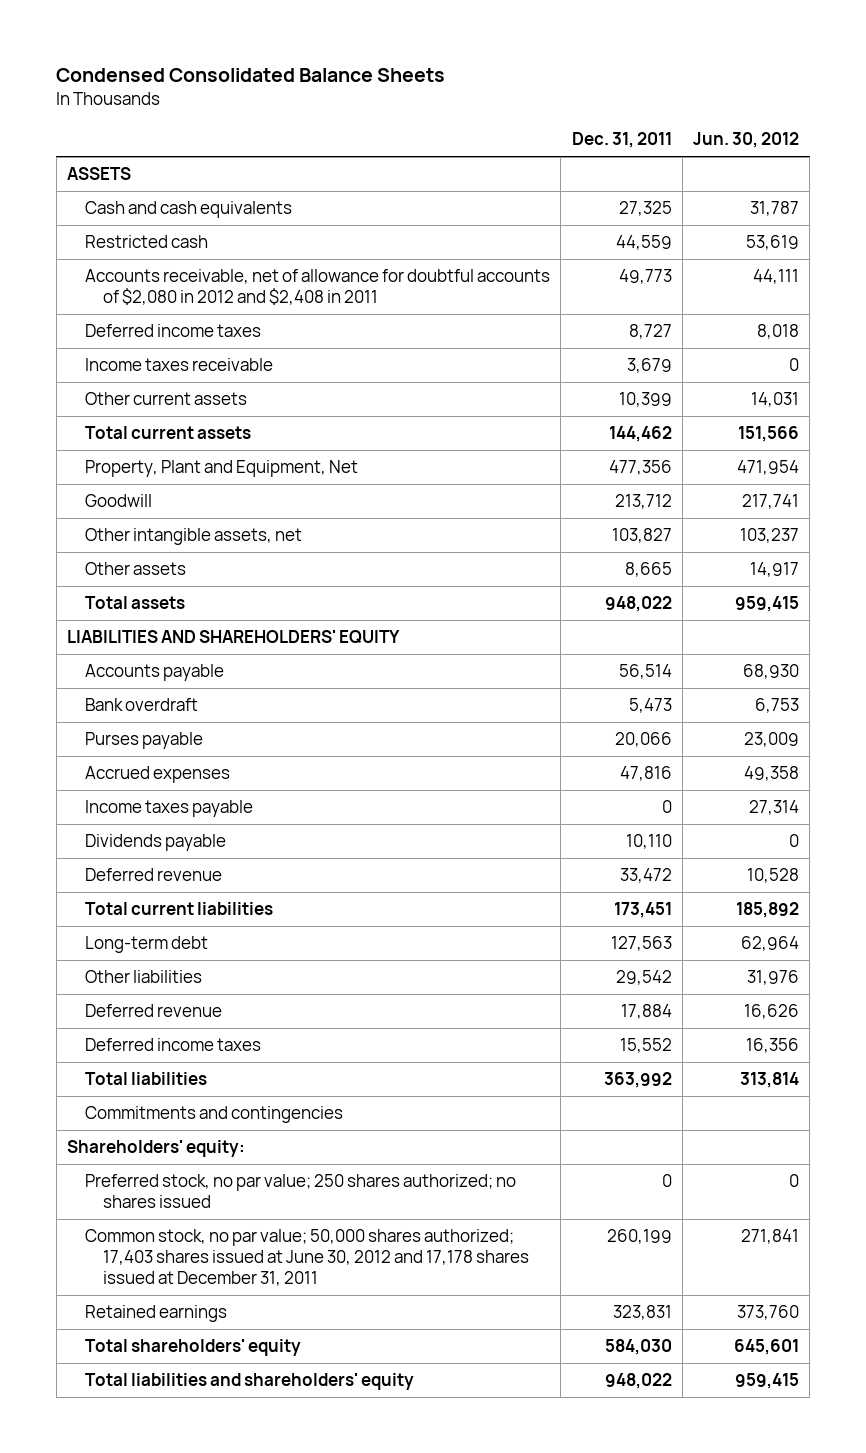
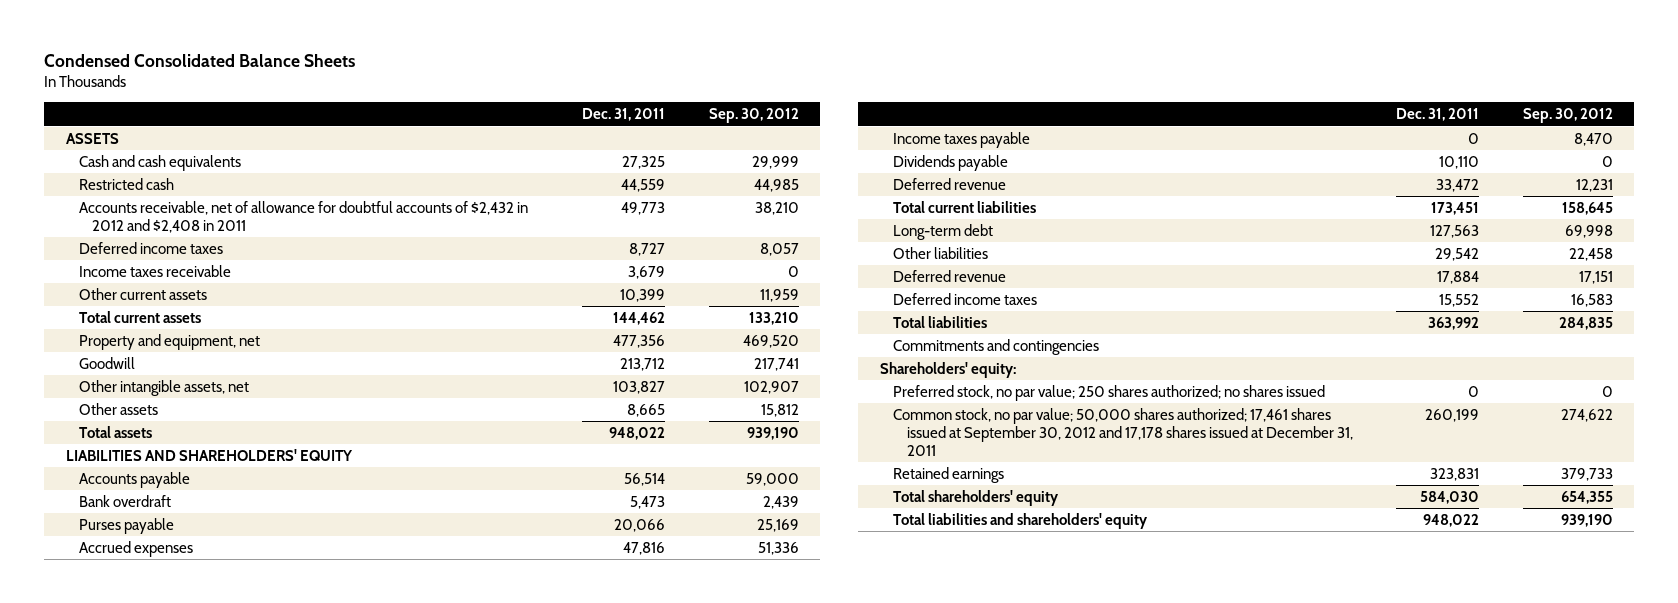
- | Dec. 31, 2011 | Jun. 30, 2012
+ | Dec. 31, 2011 | Sep. 30, 2012
- Accounts receivable, net of allowance for doubtful accounts of $2,080 in 2012 and $2,408 in 2011 | 49,773 | 44,111
+ Accounts receivable, net of allowance for doubtful accounts of $2,432 in 2012 and $2,408 in 2011 | 49,773 | 38,210
- Property, Plant and Equipment, Net | 477,356 | 471,954
+ Property and equipment, net | 477,356 | 469,520
- Common stock, no par value; 50,000 shares authorized; 17,403 shares issued at June 30, 2012 and 17,178 shares issued at December 31, 2011 | 260,199 | 271,841
+ Common stock, no par value; 50,000 shares authorized; 17,461 shares issued at September 30, 2012 and 17,178 shares issued at December 31, 2011 | 260,199 | 274,622

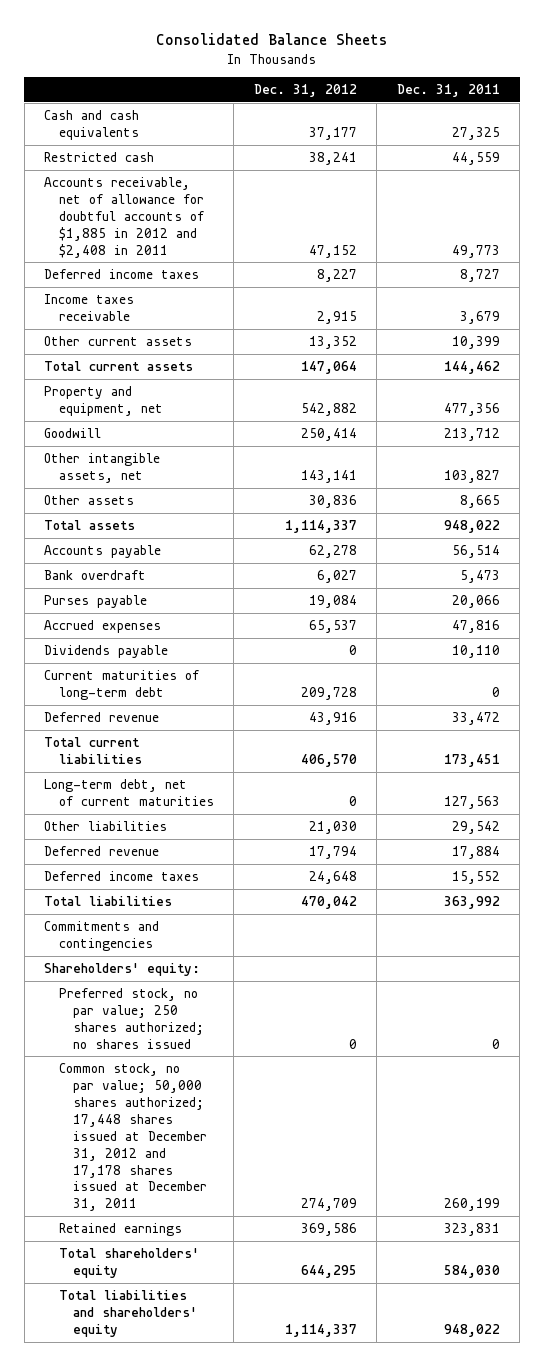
- Condensed Consolidated Balance Sheets
+ Consolidated Balance Sheets
- | Dec. 31, 2011 | Sep. 30, 2012
+ | Dec. 31, 2012 | Dec. 31, 2011
- ASSETS
- Accounts receivable, net of allowance for doubtful accounts of $2,432 in 2012 and $2,408 in 2011 | 49,773 | 38,210
+ Accounts receivable, net of allowance for doubtful accounts of $1,885 in 2012 and $2,408 in 2011 | 47,152 | 49,773
- LIABILITIES AND SHAREHOLDERS' EQUITY
- Income taxes payable | 0 | 8,470
+ Current maturities of long-term debt | 209,728 | 0
- Long-term debt | 127,563 | 69,998
+ Long-term debt, net of current maturities | 0 | 127,563
- Common stock, no par value; 50,000 shares authorized; 17,461 shares issued at September 30, 2012 and 17,178 shares issued at December 31, 2011 | 260,199 | 274,622
+ Common stock, no par value; 50,000 shares authorized; 17,448 shares issued at December 31, 2012 and 17,178 shares issued at December 31, 2011 | 274,709 | 260,199

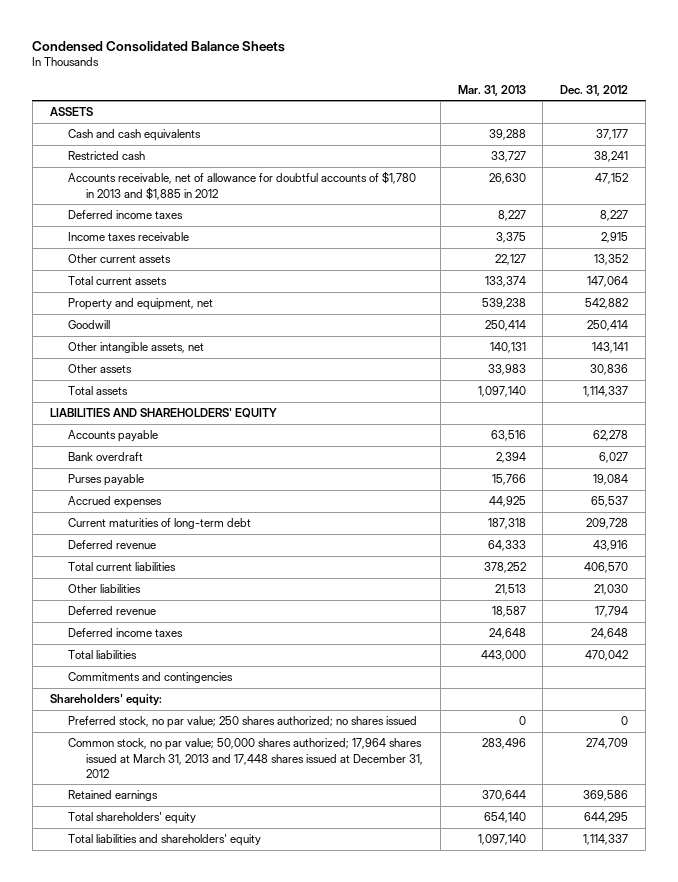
- Consolidated Balance Sheets
+ Condensed Consolidated Balance Sheets
- | Dec. 31, 2012 | Dec. 31, 2011
+ | Mar. 31, 2013 | Dec. 31, 2012
+ ASSETS
- Accounts receivable, net of allowance for doubtful accounts of $1,885 in 2012 and $2,408 in 2011 | 47,152 | 49,773
+ Accounts receivable, net of allowance for doubtful accounts of $1,780 in 2013 and $1,885 in 2012 | 26,630 | 47,152
+ LIABILITIES AND SHAREHOLDERS' EQUITY
- Dividends payable | 0 | 10,110
- Long-term debt, net of current maturities | 0 | 127,563
- Common stock, no par value; 50,000 shares authorized; 17,448 shares issued at December 31, 2012 and 17,178 shares issued at December 31, 2011 | 274,709 | 260,199
+ Common stock, no par value; 50,000 shares authorized; 17,964 shares issued at March 31, 2013 and 17,448 shares issued at December 31, 2012 | 283,496 | 274,709

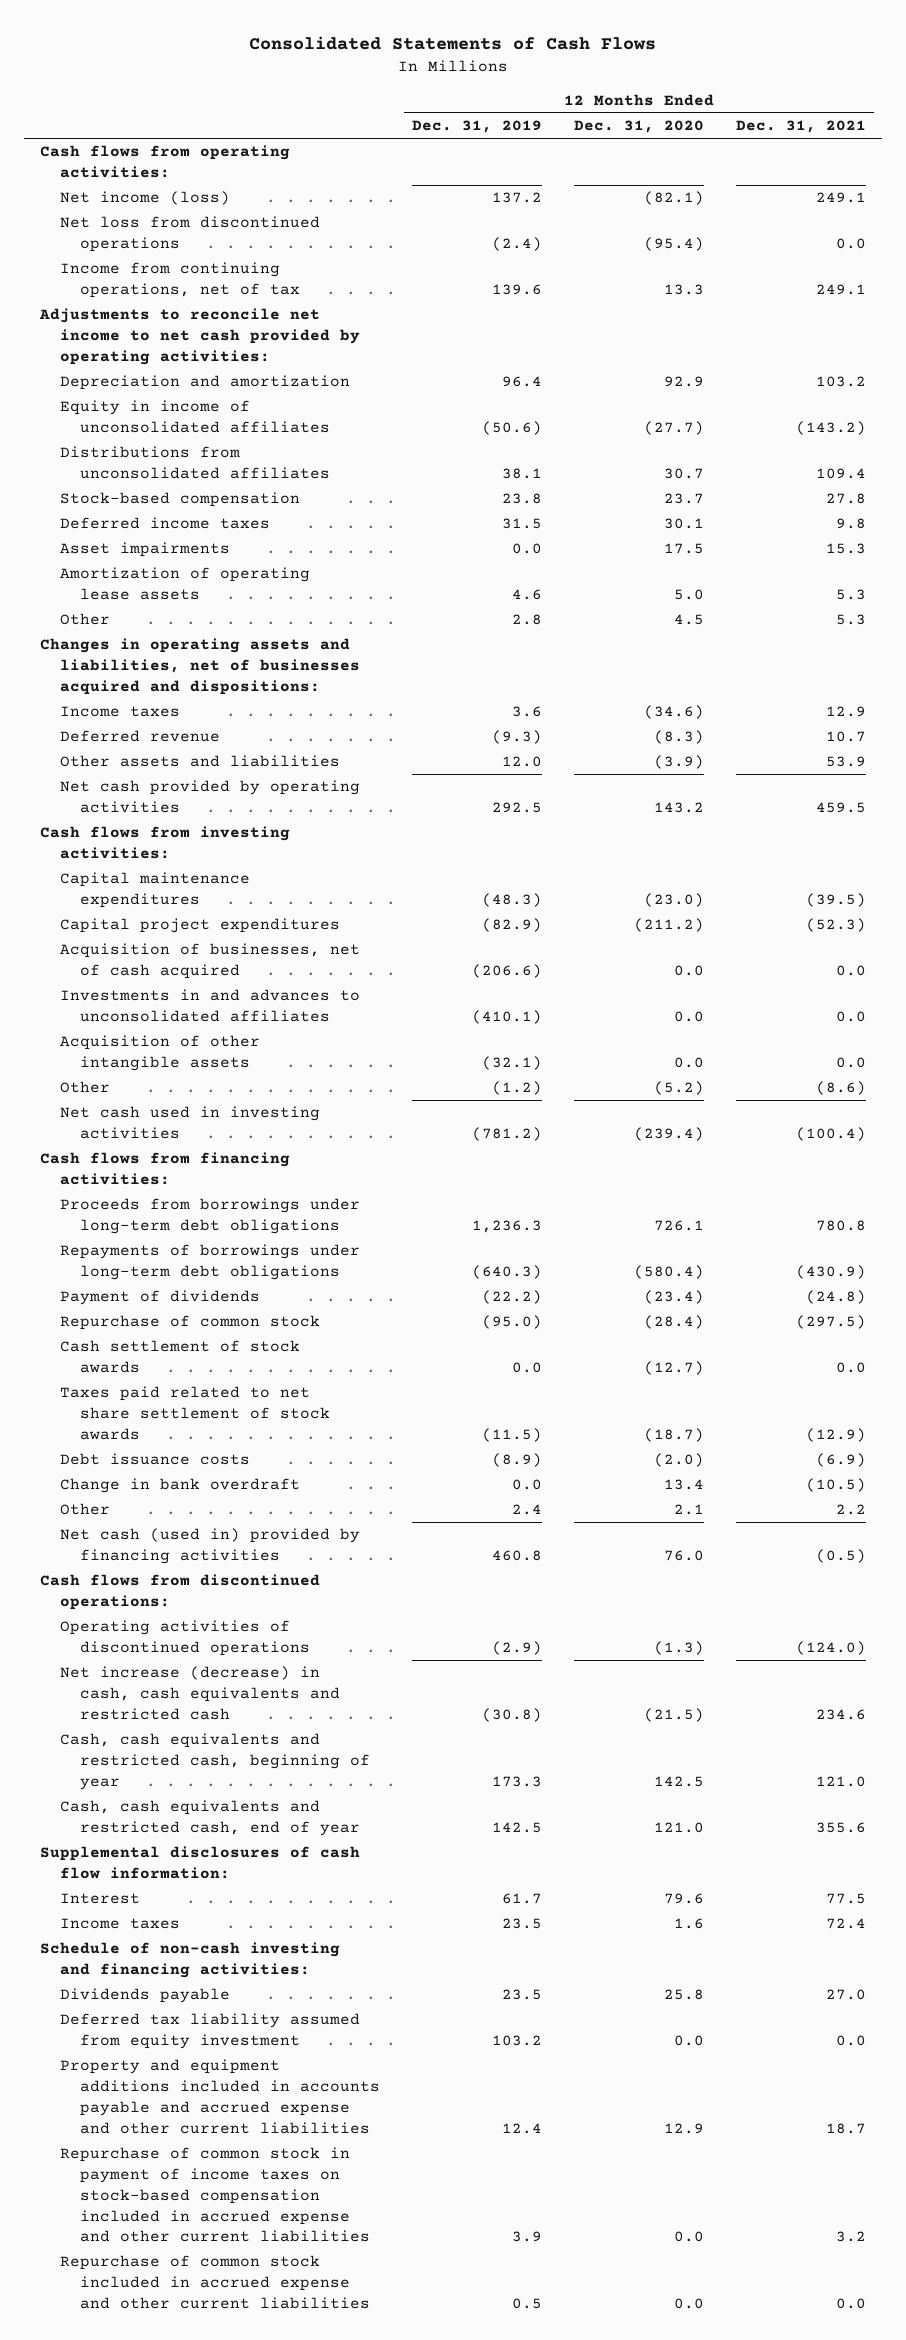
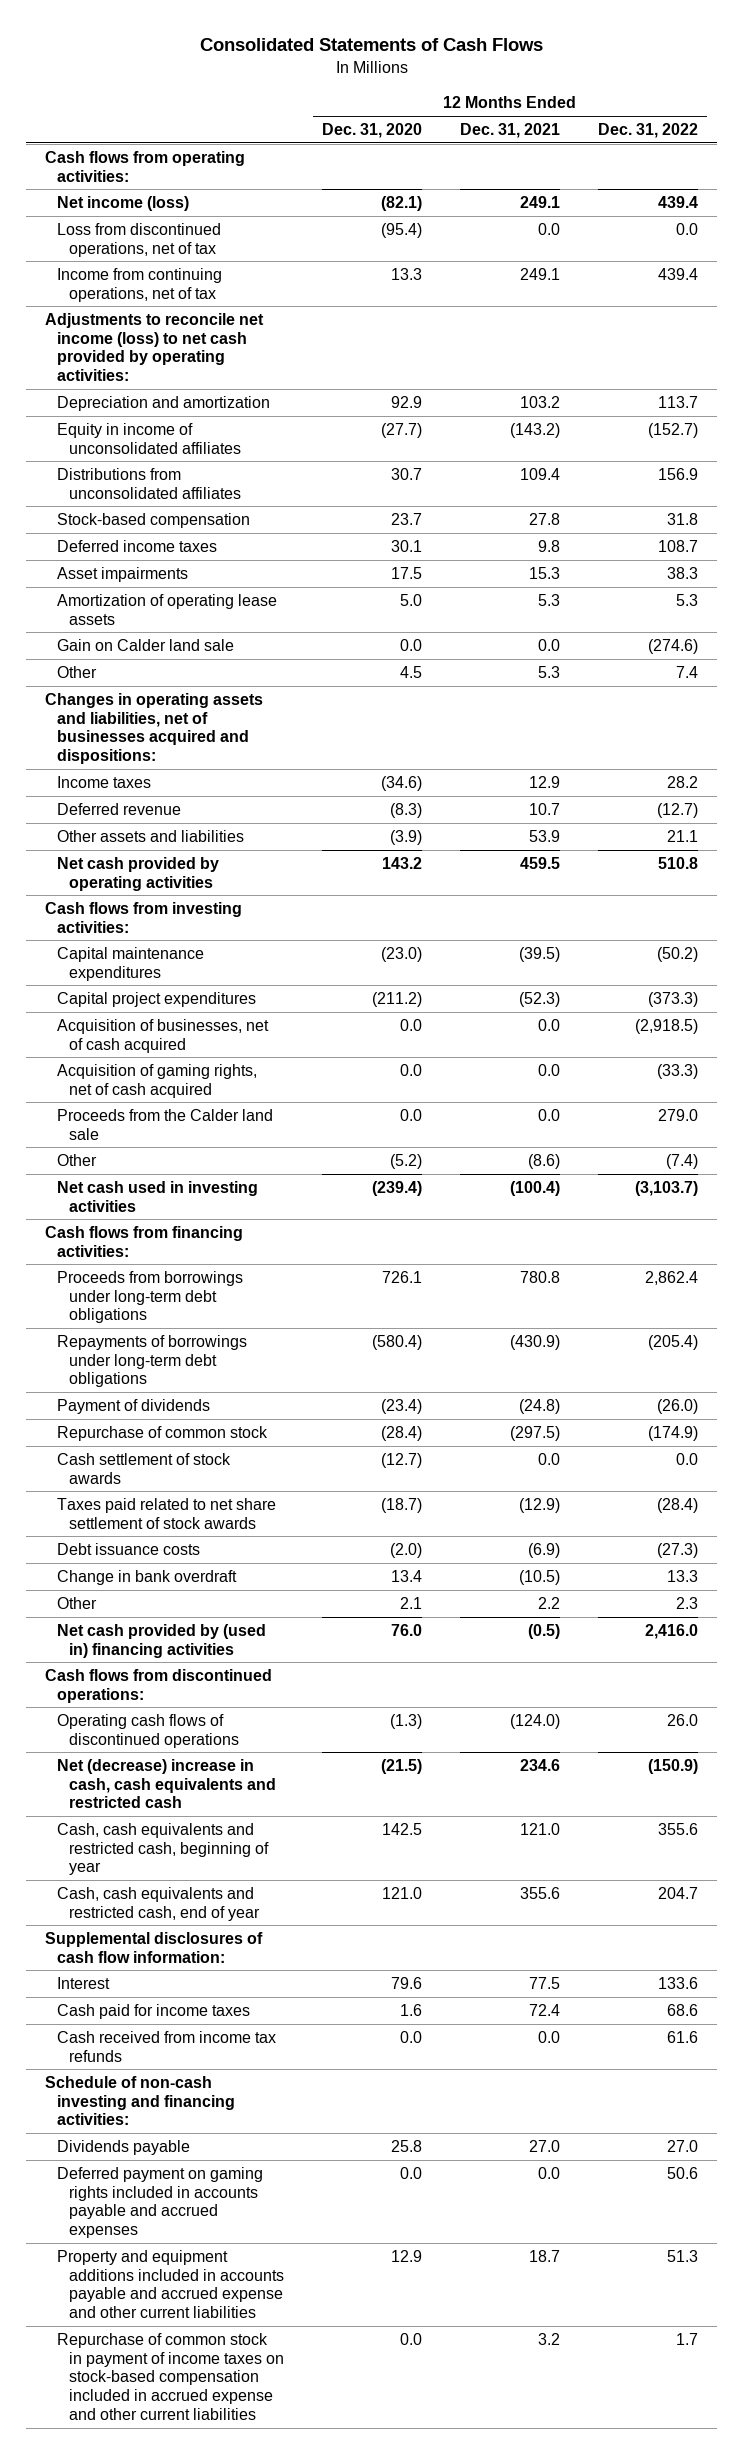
- | 12 Months Ended Dec. 31, 2019 | 12 Months Ended Dec. 31, 2020 | 12 Months Ended Dec. 31, 2021
+ | 12 Months Ended Dec. 31, 2020 | 12 Months Ended Dec. 31, 2021 | 12 Months Ended Dec. 31, 2022
- Net loss from discontinued operations | (2.4) | (95.4) | 0.0
+ Loss from discontinued operations, net of tax | (95.4) | 0.0 | 0.0
- Adjustments to reconcile net income to net cash provided by operating activities:
+ Adjustments to reconcile net income (loss) to net cash provided by operating activities:
+ Gain on Calder land sale | 0.0 | 0.0 | (274.6)
- Investments in and advances to unconsolidated affiliates | (410.1) | 0.0 | 0.0
- Acquisition of other intangible assets | (32.1) | 0.0 | 0.0
+ Acquisition of gaming rights, net of cash acquired | 0.0 | 0.0 | (33.3)
+ Proceeds from the Calder land sale | 0.0 | 0.0 | 279.0
- Net cash (used in) provided by financing activities | 460.8 | 76.0 | (0.5)
+ Net cash provided by (used in) financing activities | 76.0 | (0.5) | 2,416.0
- Operating activities of discontinued operations | (2.9) | (1.3) | (124.0)
- Net increase (decrease) in cash, cash equivalents and restricted cash | (30.8) | (21.5) | 234.6
+ Operating cash flows of discontinued operations | (1.3) | (124.0) | 26.0
+ Net (decrease) increase in cash, cash equivalents and restricted cash | (21.5) | 234.6 | (150.9)
- Income taxes | 23.5 | 1.6 | 72.4
+ Cash paid for income taxes | 1.6 | 72.4 | 68.6
+ Cash received from income tax refunds | 0.0 | 0.0 | 61.6
- Deferred tax liability assumed from equity investment | 103.2 | 0.0 | 0.0
+ Deferred payment on gaming rights included in accounts payable and accrued expenses | 0.0 | 0.0 | 50.6
- Repurchase of common stock included in accrued expense and other current liabilities | 0.5 | 0.0 | 0.0

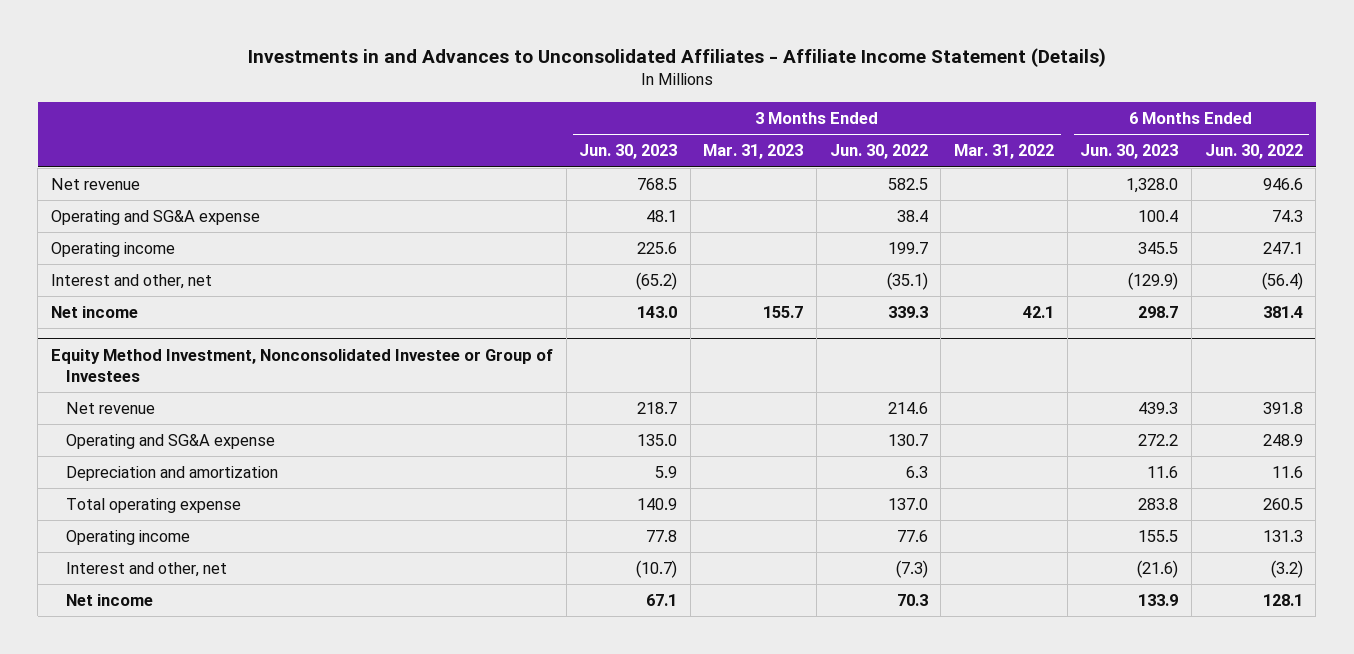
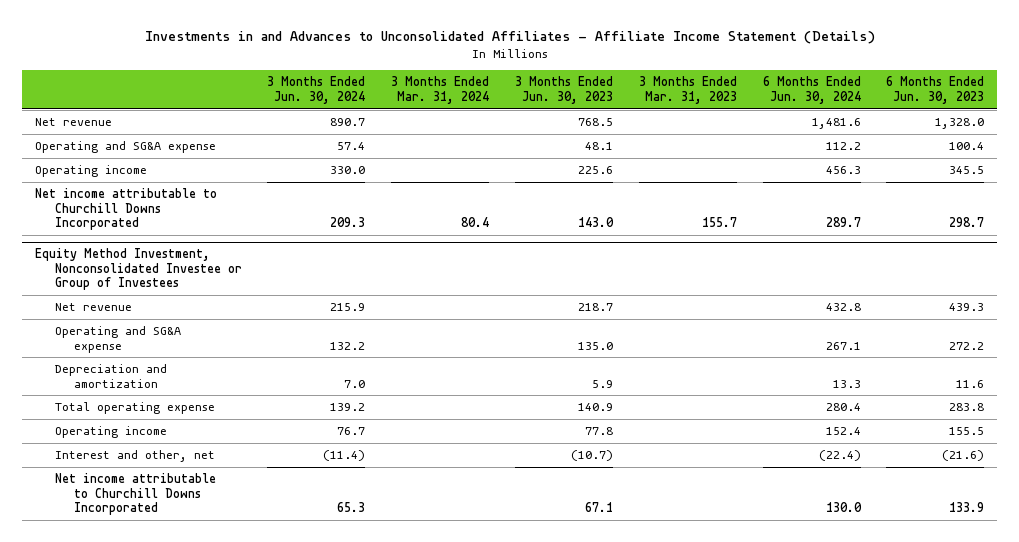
- | 3 Months Ended Jun. 30, 2023 | 3 Months Ended Mar. 31, 2023 | 3 Months Ended Jun. 30, 2022 | 3 Months Ended Mar. 31, 2022 | 6 Months Ended Jun. 30, 2023 | 6 Months Ended Jun. 30, 2022
+ | 3 Months Ended Jun. 30, 2024 | 3 Months Ended Mar. 31, 2024 | 3 Months Ended Jun. 30, 2023 | 3 Months Ended Mar. 31, 2023 | 6 Months Ended Jun. 30, 2024 | 6 Months Ended Jun. 30, 2023
- Interest and other, net | (65.2) | | (35.1) | | (129.9) | (56.4)
- Net income | 143.0 | 155.7 | 339.3 | 42.1 | 298.7 | 381.4
+ Net income attributable to Churchill Downs Incorporated | 209.3 | 80.4 | 143.0 | 155.7 | 289.7 | 298.7
@ Equity Method Investment, Nonconsolidated Investee or Group of Investees
- Net income | 67.1 | | 70.3 | | 133.9 | 128.1
+ Net income attributable to Churchill Downs Incorporated | 65.3 | | 67.1 | | 130.0 | 133.9

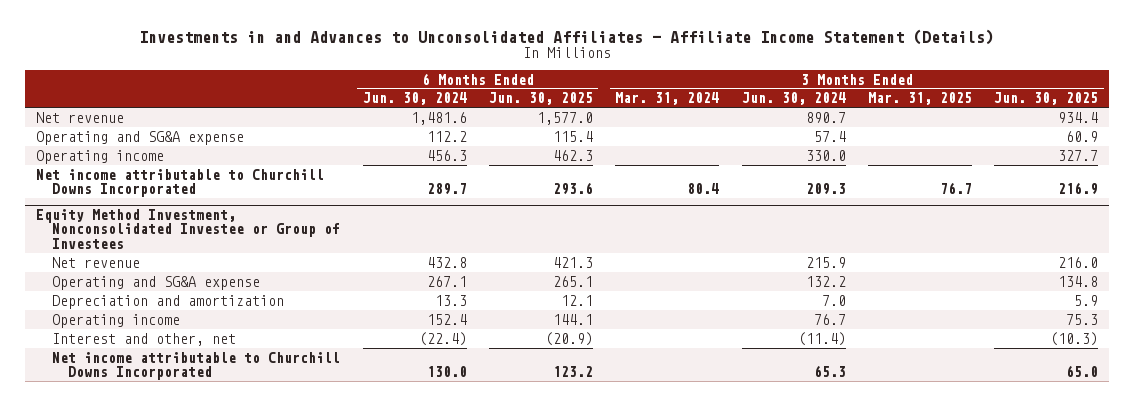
- | 3 Months Ended Jun. 30, 2024 | 3 Months Ended Mar. 31, 2024 | 3 Months Ended Jun. 30, 2023 | 3 Months Ended Mar. 31, 2023 | 6 Months Ended Jun. 30, 2024 | 6 Months Ended Jun. 30, 2023
+ | 6 Months Ended Jun. 30, 2024 | 6 Months Ended Jun. 30, 2025 | 3 Months Ended Mar. 31, 2024 | 3 Months Ended Jun. 30, 2024 | 3 Months Ended Mar. 31, 2025 | 3 Months Ended Jun. 30, 2025
@ Equity Method Investment, Nonconsolidated Investee or Group of Investees
- Total operating expense | 139.2 | | 140.9 | | 280.4 | 283.8

